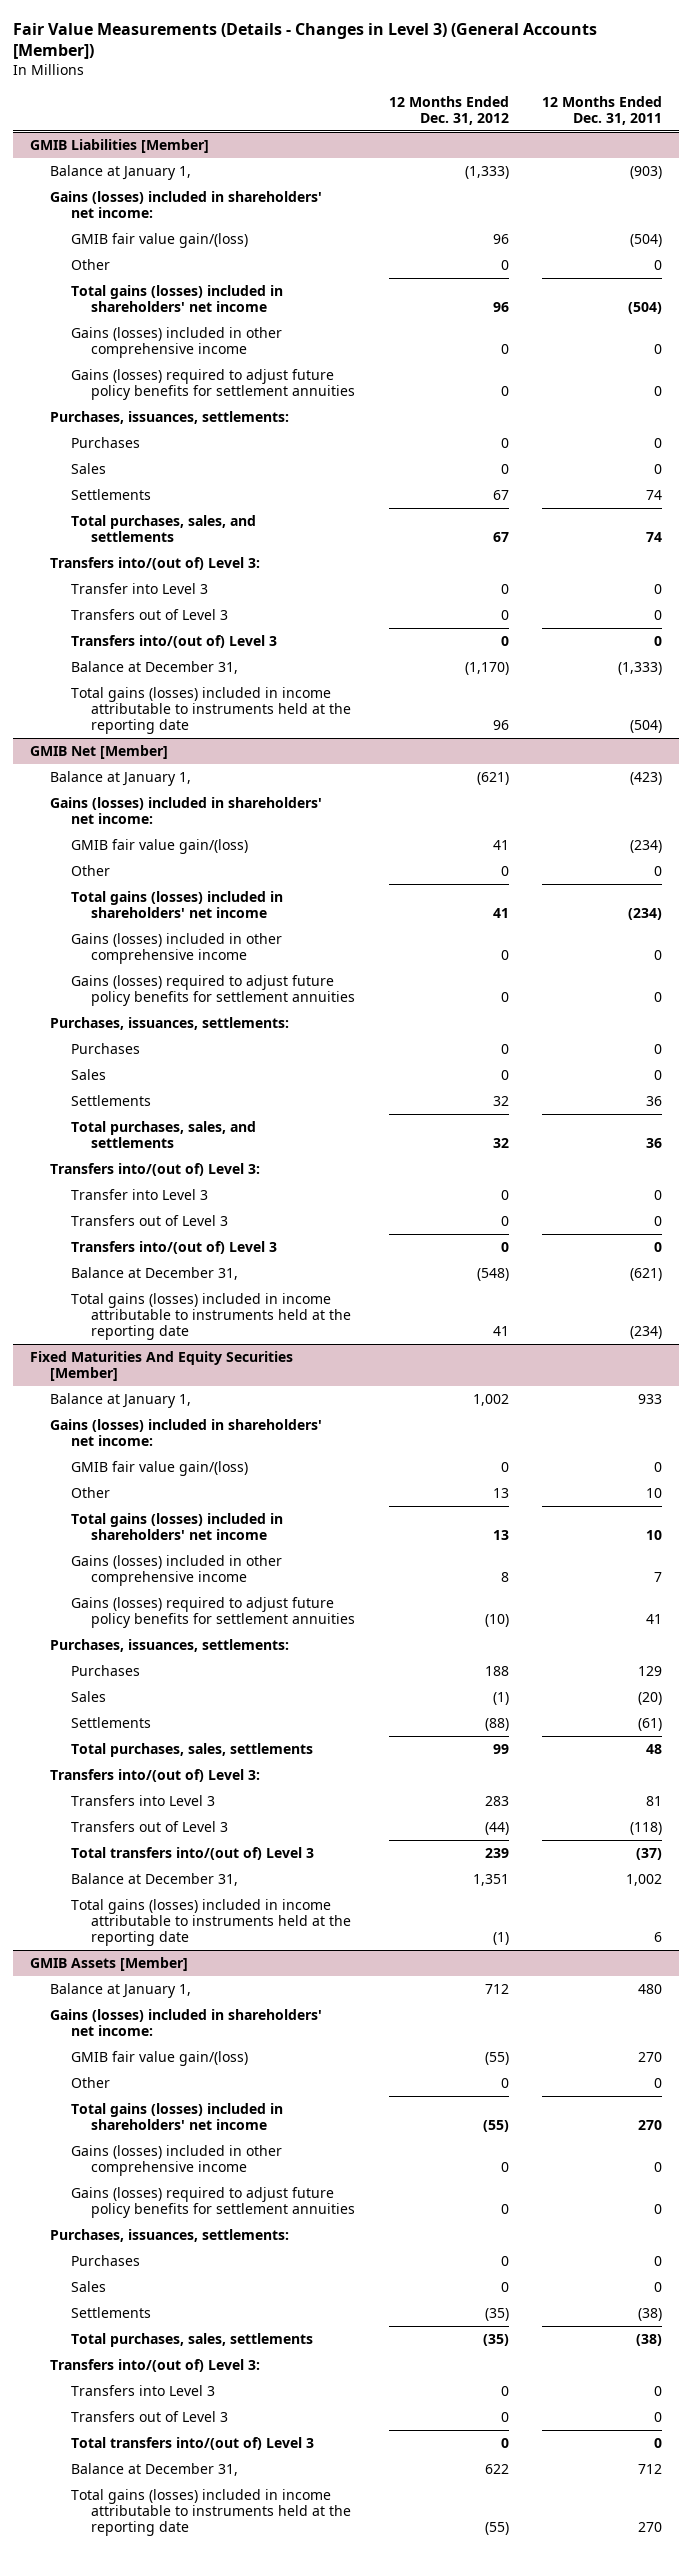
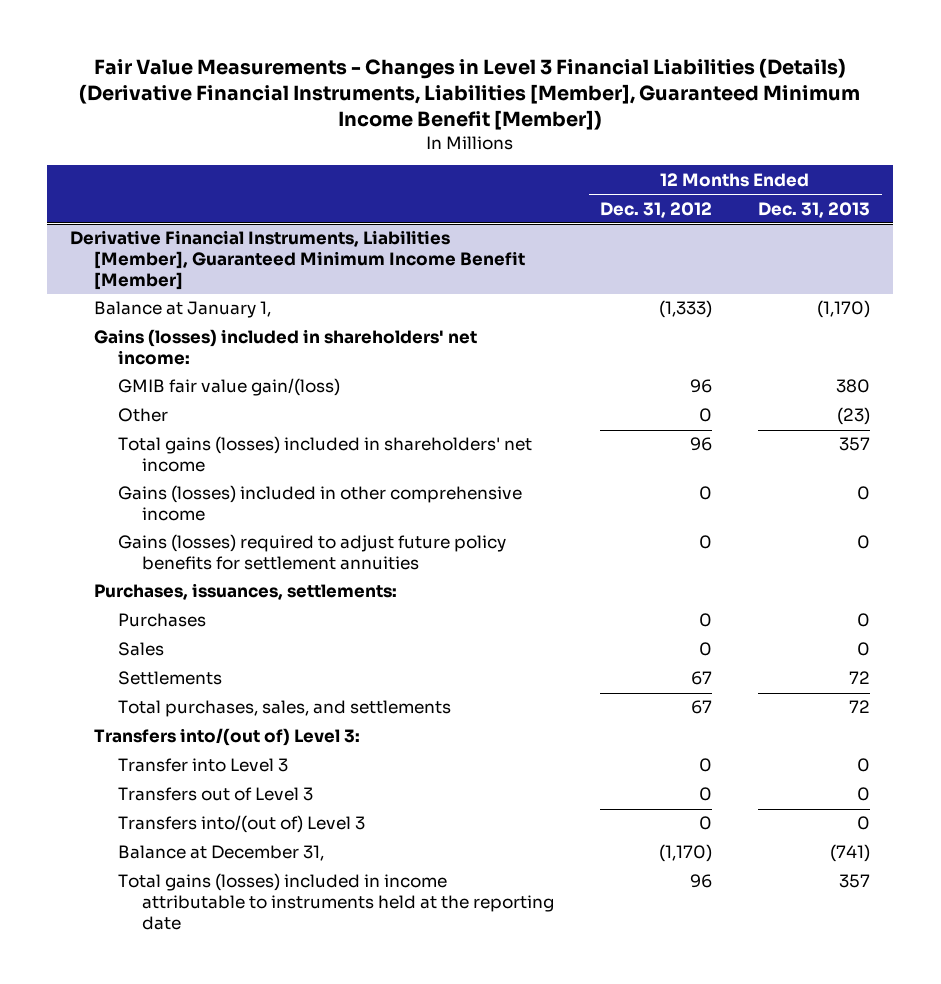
- Fair Value Measurements (Details - Changes in Level 3) (General Accounts [Member])
+ Fair Value Measurements - Changes in Level 3 Financial Liabilities (Details) (Derivative Financial Instruments, Liabilities [Member], Guaranteed Minimum Income Benefit [Member])
- | 12 Months Ended Dec. 31, 2012 | 12 Months Ended Dec. 31, 2011
+ | 12 Months Ended Dec. 31, 2012 | 12 Months Ended Dec. 31, 2013
- GMIB Liabilities [Member]
+ Derivative Financial Instruments, Liabilities [Member], Guaranteed Minimum Income Benefit [Member]
- GMIB Net [Member]
- Balance at January 1, | (621) | (423)
- Gains (losses) included in shareholders' net income:
- GMIB fair value gain/(loss) | 41 | (234)
- Other | 0 | 0
- Total gains (losses) included in shareholders' net income | 41 | (234)
- Gains (losses) included in other comprehensive income | 0 | 0
- Gains (losses) required to adjust future policy benefits for settlement annuities | 0 | 0
- Purchases, issuances, settlements:
- Purchases | 0 | 0
- Sales | 0 | 0
- Settlements | 32 | 36
- Total purchases, sales, and settlements | 32 | 36
- Transfers into/(out of) Level 3:
- Transfer into Level 3 | 0 | 0
- Transfers out of Level 3 | 0 | 0
- Transfers into/(out of) Level 3 | 0 | 0
- Balance at December 31, | (548) | (621)
- Total gains (losses) included in income attributable to instruments held at the reporting date | 41 | (234)
- Fixed Maturities And Equity Securities [Member]
- Balance at January 1, | 1,002 | 933
- Gains (losses) included in shareholders' net income:
- GMIB fair value gain/(loss) | 0 | 0
- Other | 13 | 10
- Total gains (losses) included in shareholders' net income | 13 | 10
- Gains (losses) included in other comprehensive income | 8 | 7
- Gains (losses) required to adjust future policy benefits for settlement annuities | (10) | 41
- Purchases, issuances, settlements:
- Purchases | 188 | 129
- Sales | (1) | (20)
- Settlements | (88) | (61)
- Total purchases, sales, settlements | 99 | 48
- Transfers into/(out of) Level 3:
- Transfers into Level 3 | 283 | 81
- Transfers out of Level 3 | (44) | (118)
- Total transfers into/(out of) Level 3 | 239 | (37)
- Balance at December 31, | 1,351 | 1,002
- Total gains (losses) included in income attributable to instruments held at the reporting date | (1) | 6
- GMIB Assets [Member]
- Balance at January 1, | 712 | 480
- Gains (losses) included in shareholders' net income:
- GMIB fair value gain/(loss) | (55) | 270
- Other | 0 | 0
- Total gains (losses) included in shareholders' net income | (55) | 270
- Gains (losses) included in other comprehensive income | 0 | 0
- Gains (losses) required to adjust future policy benefits for settlement annuities | 0 | 0
- Purchases, issuances, settlements:
- Purchases | 0 | 0
- Sales | 0 | 0
- Settlements | (35) | (38)
- Total purchases, sales, settlements | (35) | (38)
- Transfers into/(out of) Level 3:
- Transfers into Level 3 | 0 | 0
- Transfers out of Level 3 | 0 | 0
- Total transfers into/(out of) Level 3 | 0 | 0
- Balance at December 31, | 622 | 712
- Total gains (losses) included in income attributable to instruments held at the reporting date | (55) | 270

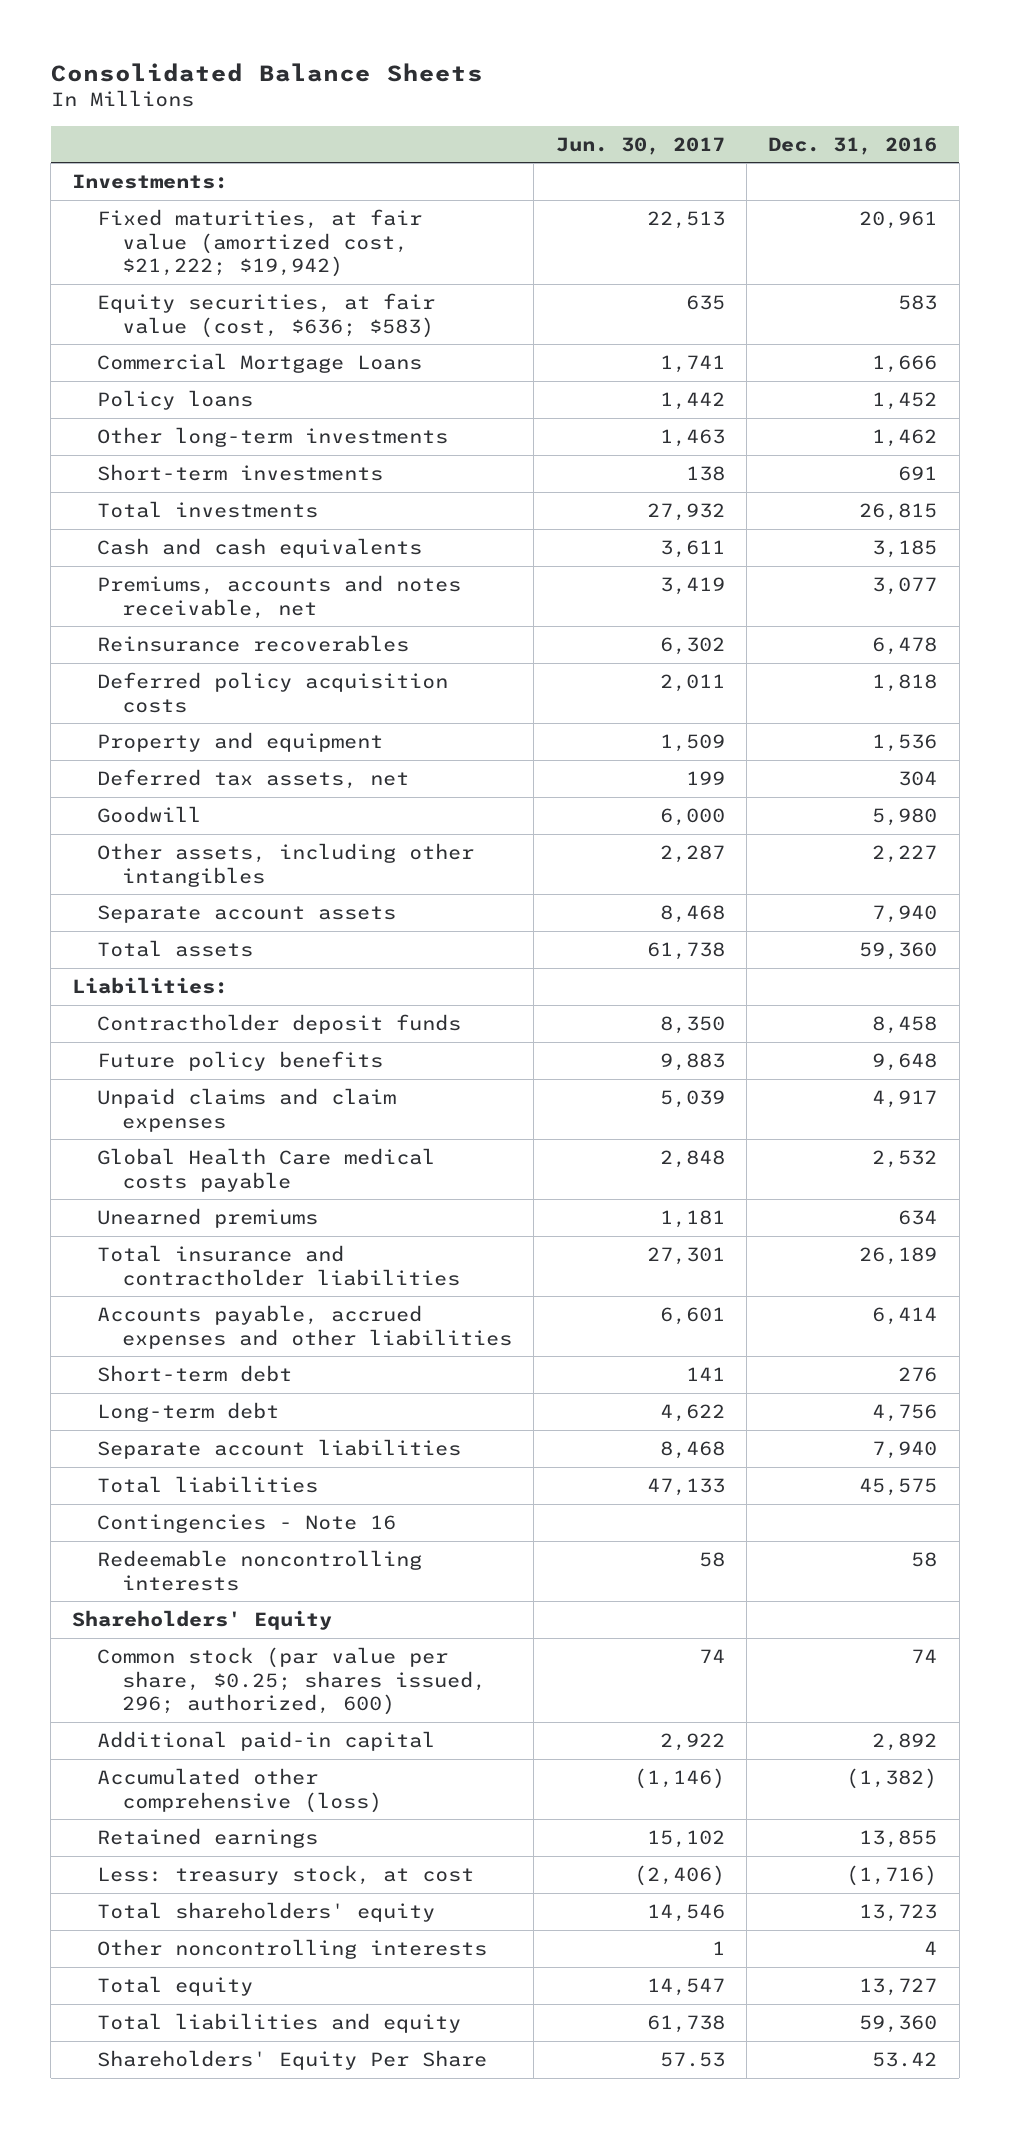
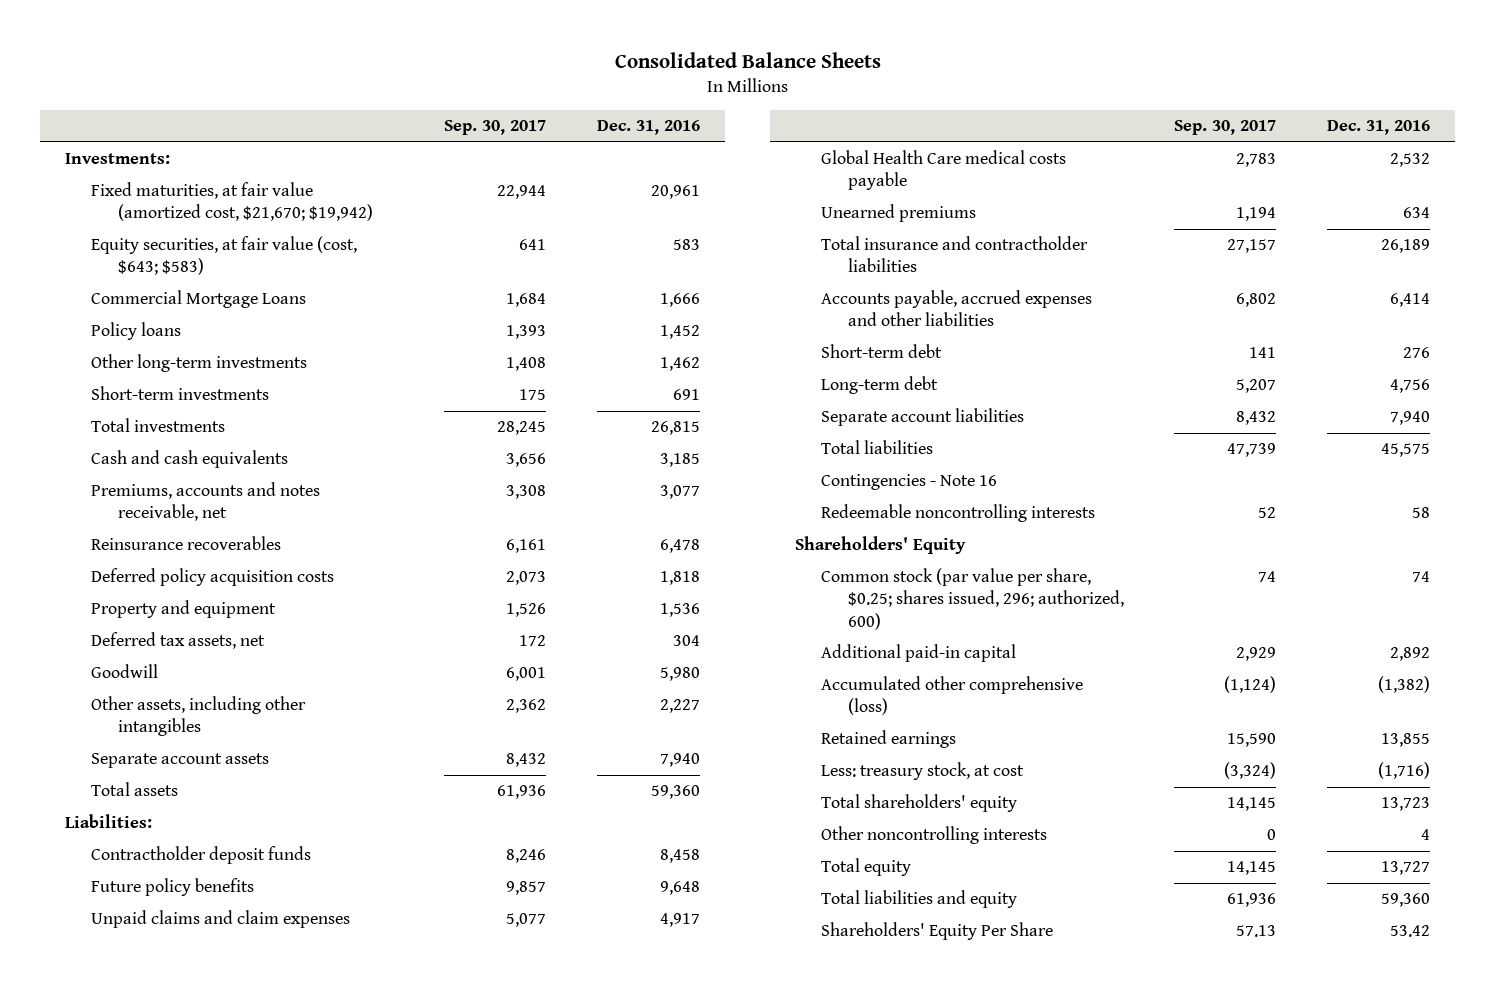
- | Jun. 30, 2017 | Dec. 31, 2016
+ | Sep. 30, 2017 | Dec. 31, 2016
- Fixed maturities, at fair value (amortized cost, $21,222; $19,942) | 22,513 | 20,961
- Equity securities, at fair value (cost, $636; $583) | 635 | 583
+ Fixed maturities, at fair value (amortized cost, $21,670; $19,942) | 22,944 | 20,961
+ Equity securities, at fair value (cost, $643; $583) | 641 | 583

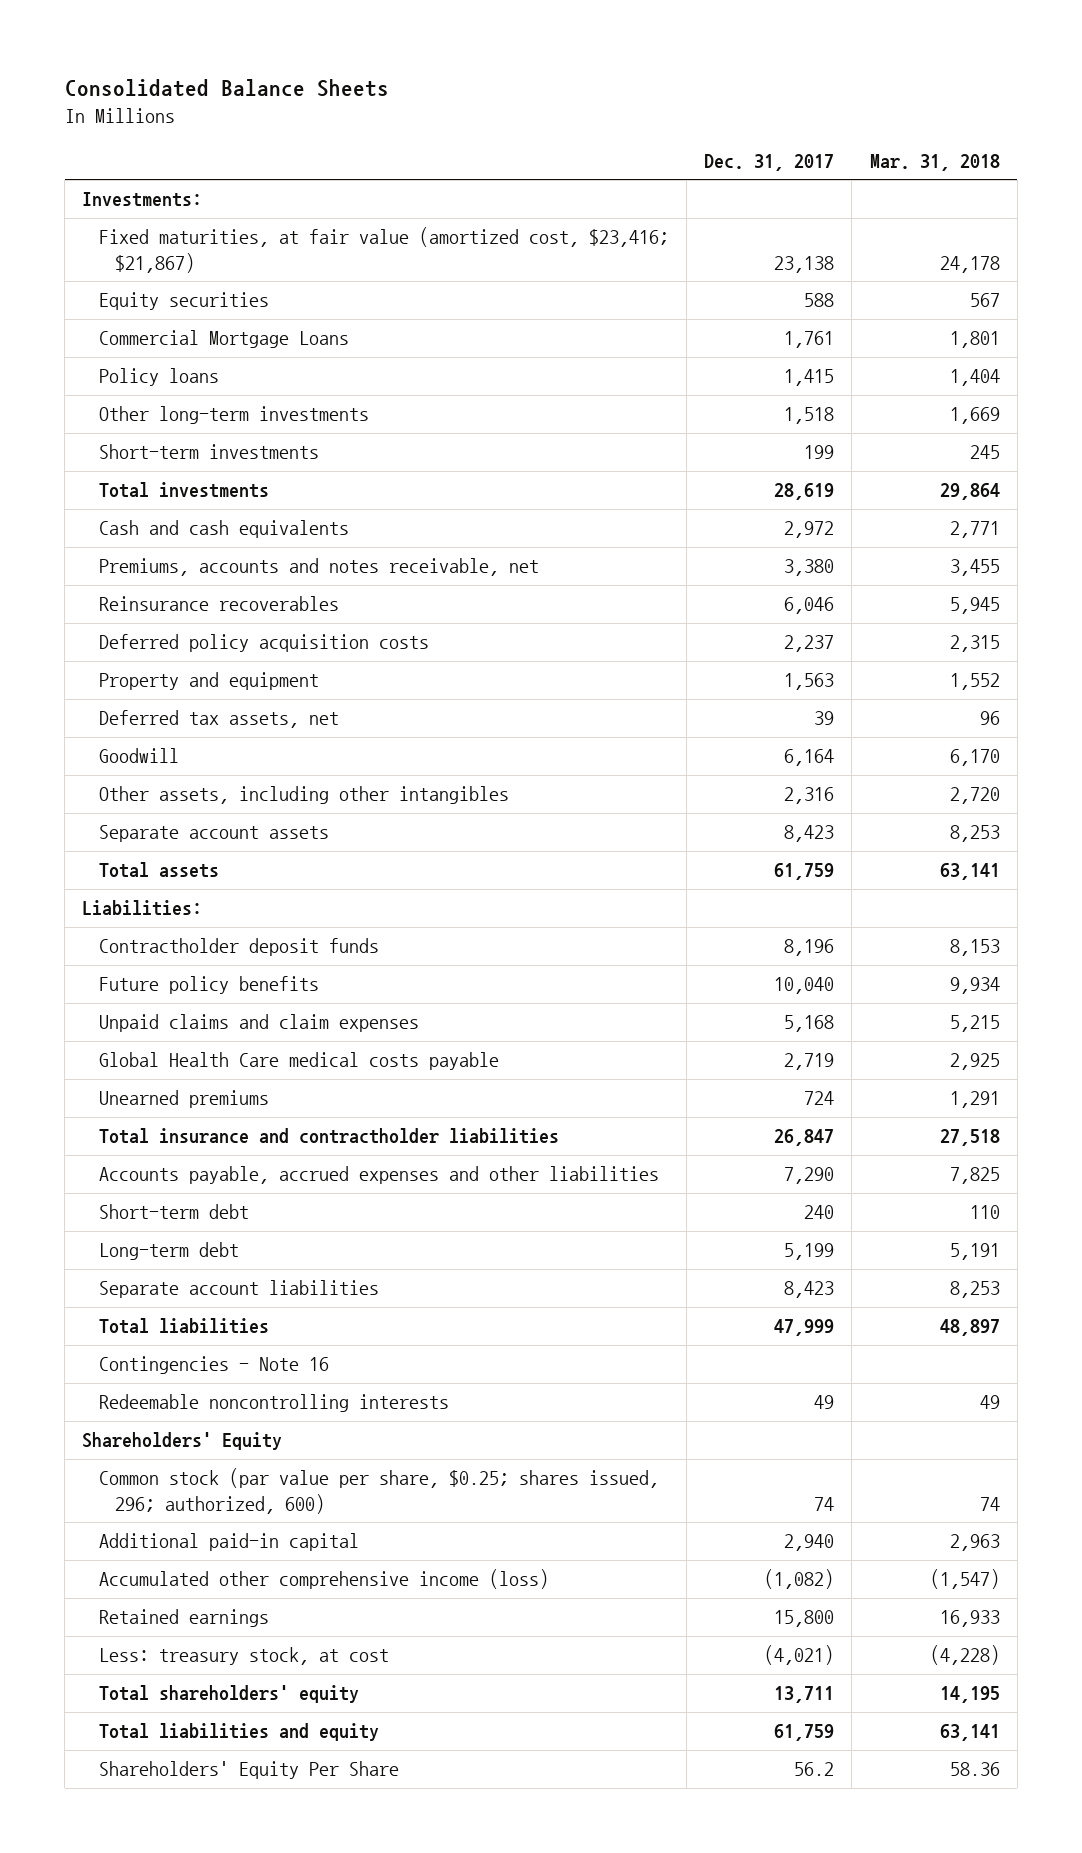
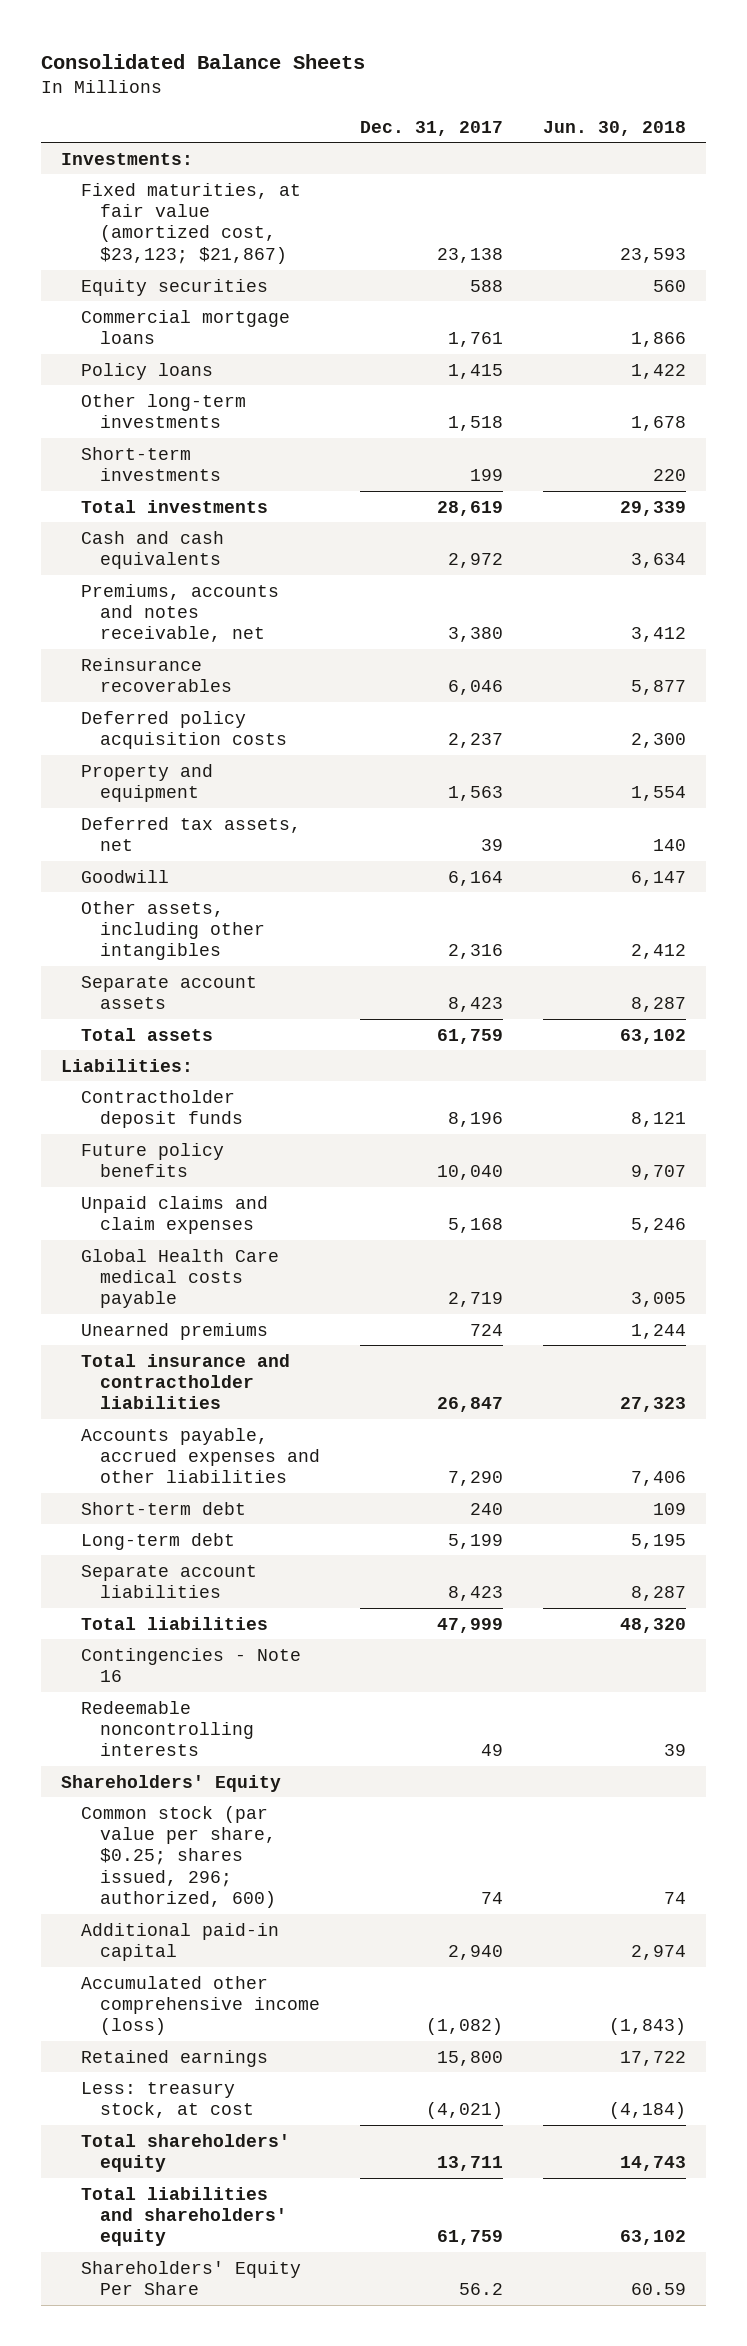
- | Dec. 31, 2017 | Mar. 31, 2018
+ | Dec. 31, 2017 | Jun. 30, 2018
- Fixed maturities, at fair value (amortized cost, $23,416; $21,867) | 23,138 | 24,178
+ Fixed maturities, at fair value (amortized cost, $23,123; $21,867) | 23,138 | 23,593
- Commercial Mortgage Loans | 1,761 | 1,801
+ Commercial mortgage loans | 1,761 | 1,866
- Total liabilities and equity | 61,759 | 63,141
+ Total liabilities and shareholders' equity | 61,759 | 63,102

